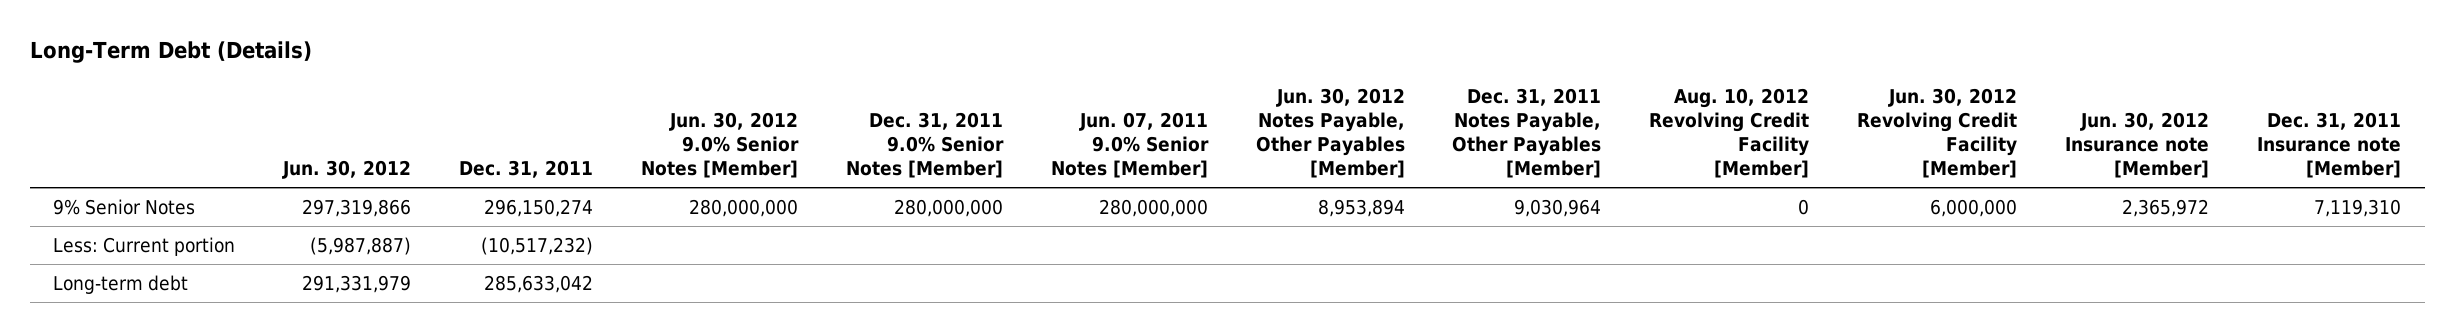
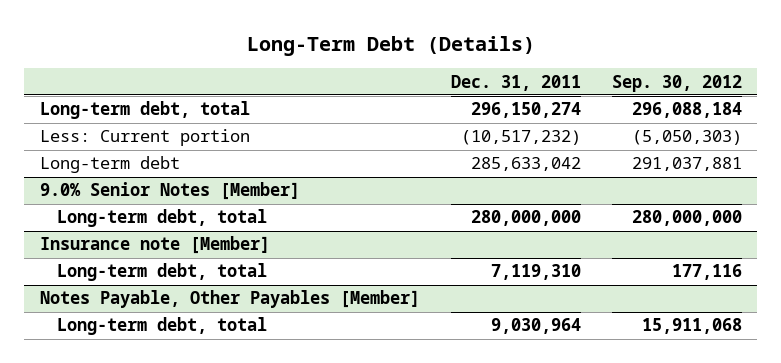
- | Jun. 30, 2012 | Dec. 31, 2011 | Jun. 30, 2012 9.0% Senior Notes [Member] | Dec. 31, 2011 9.0% Senior Notes [Member] | Jun. 07, 2011 9.0% Senior Notes [Member] | Jun. 30, 2012 Notes Payable, Other Payables [Member] | Dec. 31, 2011 Notes Payable, Other Payables [Member] | Aug. 10, 2012 Revolving Credit Facility [Member] | Jun. 30, 2012 Revolving Credit Facility [Member] | Jun. 30, 2012 Insurance note [Member] | Dec. 31, 2011 Insurance note [Member]
+ | Dec. 31, 2011 | Sep. 30, 2012
- 9% Senior Notes | 297,319,866 | 296,150,274 | 280,000,000 | 280,000,000 | 280,000,000 | 8,953,894 | 9,030,964 | 0 | 6,000,000 | 2,365,972 | 7,119,310
+ Long-term debt, total | 296,150,274 | 296,088,184
+ 9.0% Senior Notes [Member]
+ Long-term debt, total | 280,000,000 | 280,000,000
+ Insurance note [Member]
+ Long-term debt, total | 7,119,310 | 177,116
+ Notes Payable, Other Payables [Member]
+ Long-term debt, total | 9,030,964 | 15,911,068

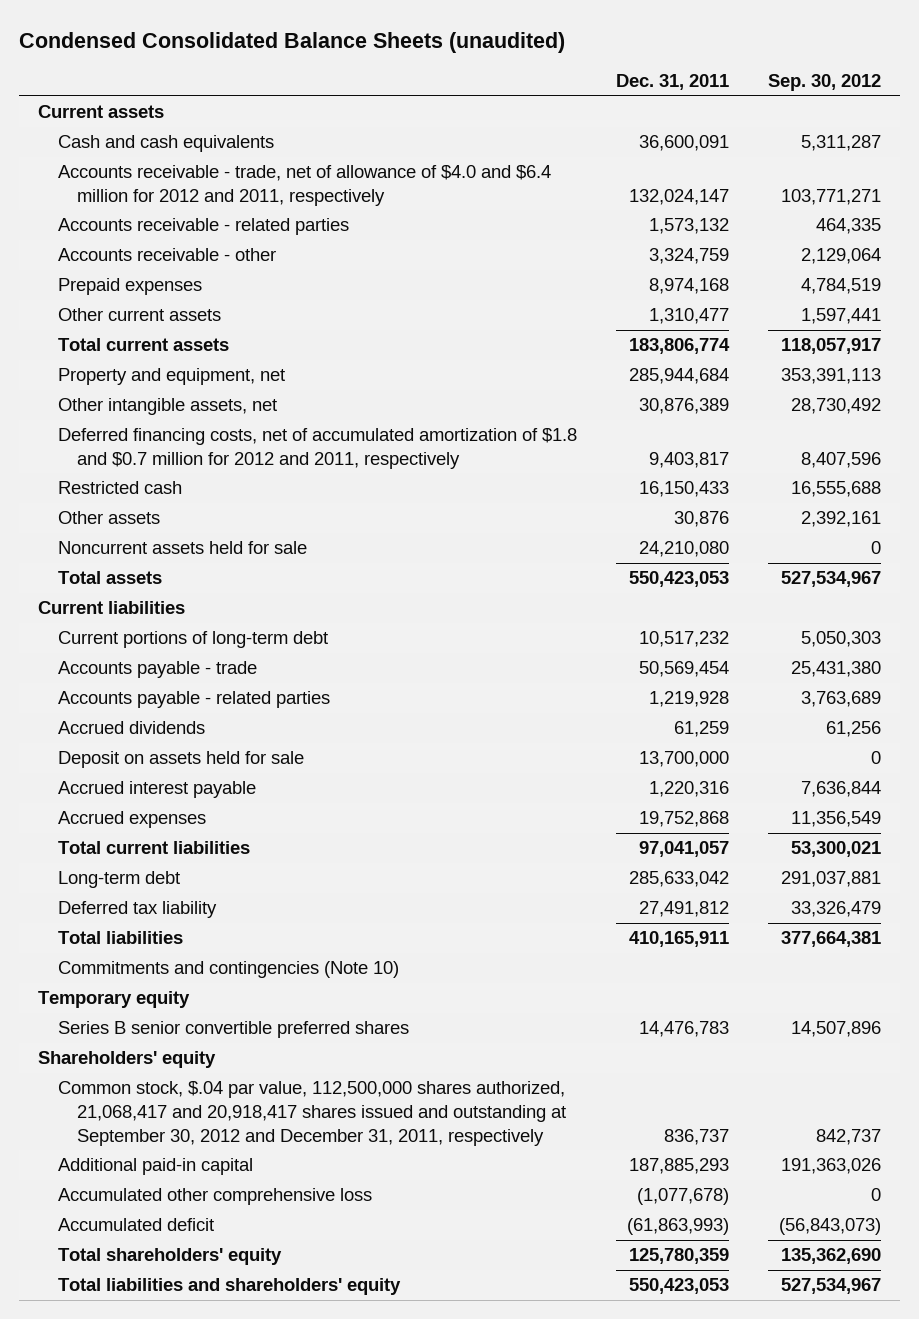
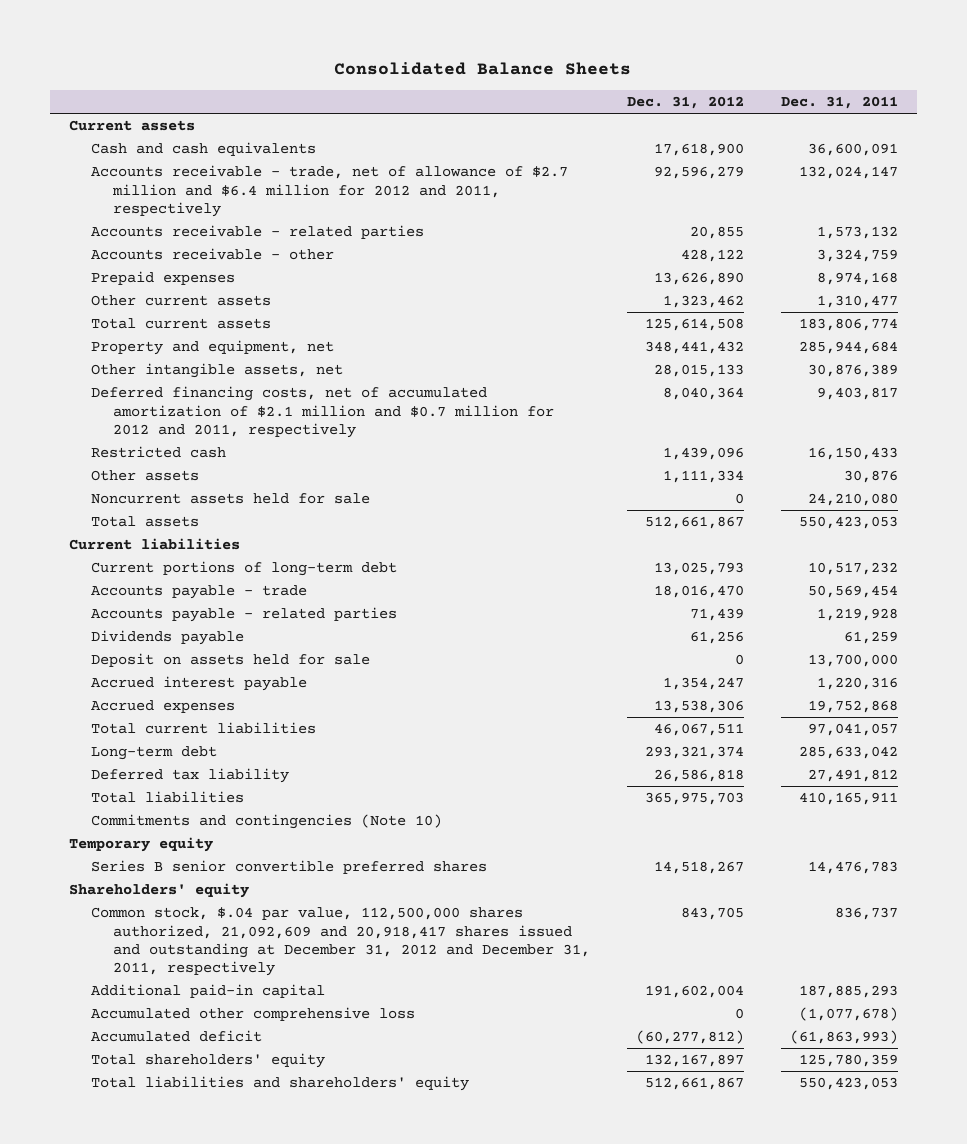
- Condensed Consolidated Balance Sheets (unaudited)
+ Consolidated Balance Sheets
- | Dec. 31, 2011 | Sep. 30, 2012
+ | Dec. 31, 2012 | Dec. 31, 2011
- Accounts receivable - trade, net of allowance of $4.0 and $6.4 million for 2012 and 2011, respectively | 132,024,147 | 103,771,271
+ Accounts receivable - trade, net of allowance of $2.7 million and $6.4 million for 2012 and 2011, respectively | 92,596,279 | 132,024,147
- Deferred financing costs, net of accumulated amortization of $1.8 and $0.7 million for 2012 and 2011, respectively | 9,403,817 | 8,407,596
+ Deferred financing costs, net of accumulated amortization of $2.1 million and $0.7 million for 2012 and 2011, respectively | 8,040,364 | 9,403,817
- Accrued dividends | 61,259 | 61,256
+ Dividends payable | 61,256 | 61,259
- Common stock, $.04 par value, 112,500,000 shares authorized, 21,068,417 and 20,918,417 shares issued and outstanding at September 30, 2012 and December 31, 2011, respectively | 836,737 | 842,737
+ Common stock, $.04 par value, 112,500,000 shares authorized, 21,092,609 and 20,918,417 shares issued and outstanding at December 31, 2012 and December 31, 2011, respectively | 843,705 | 836,737

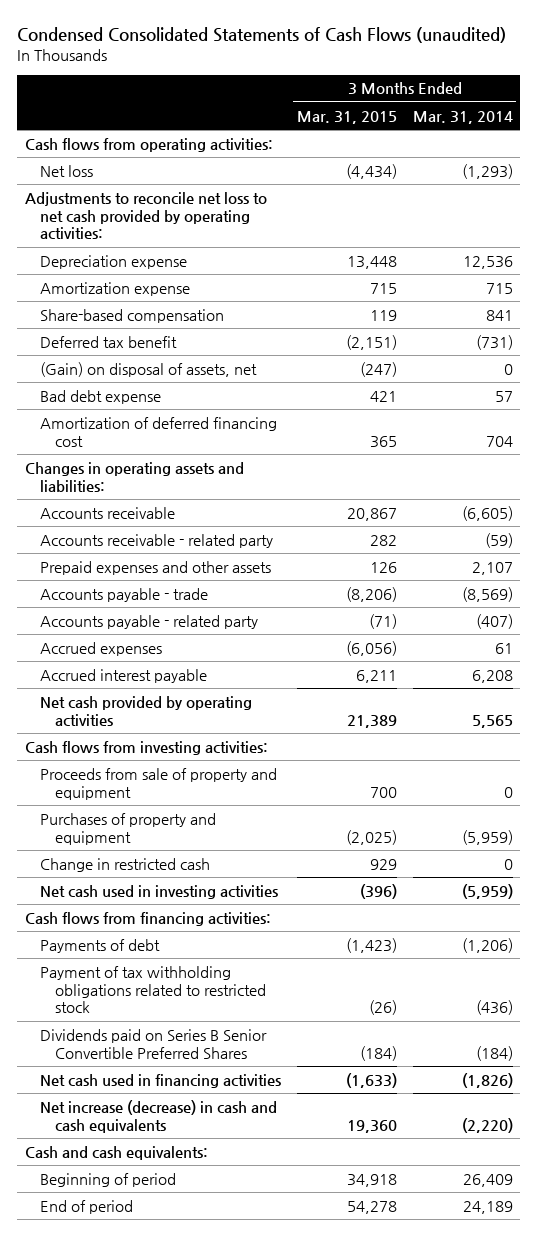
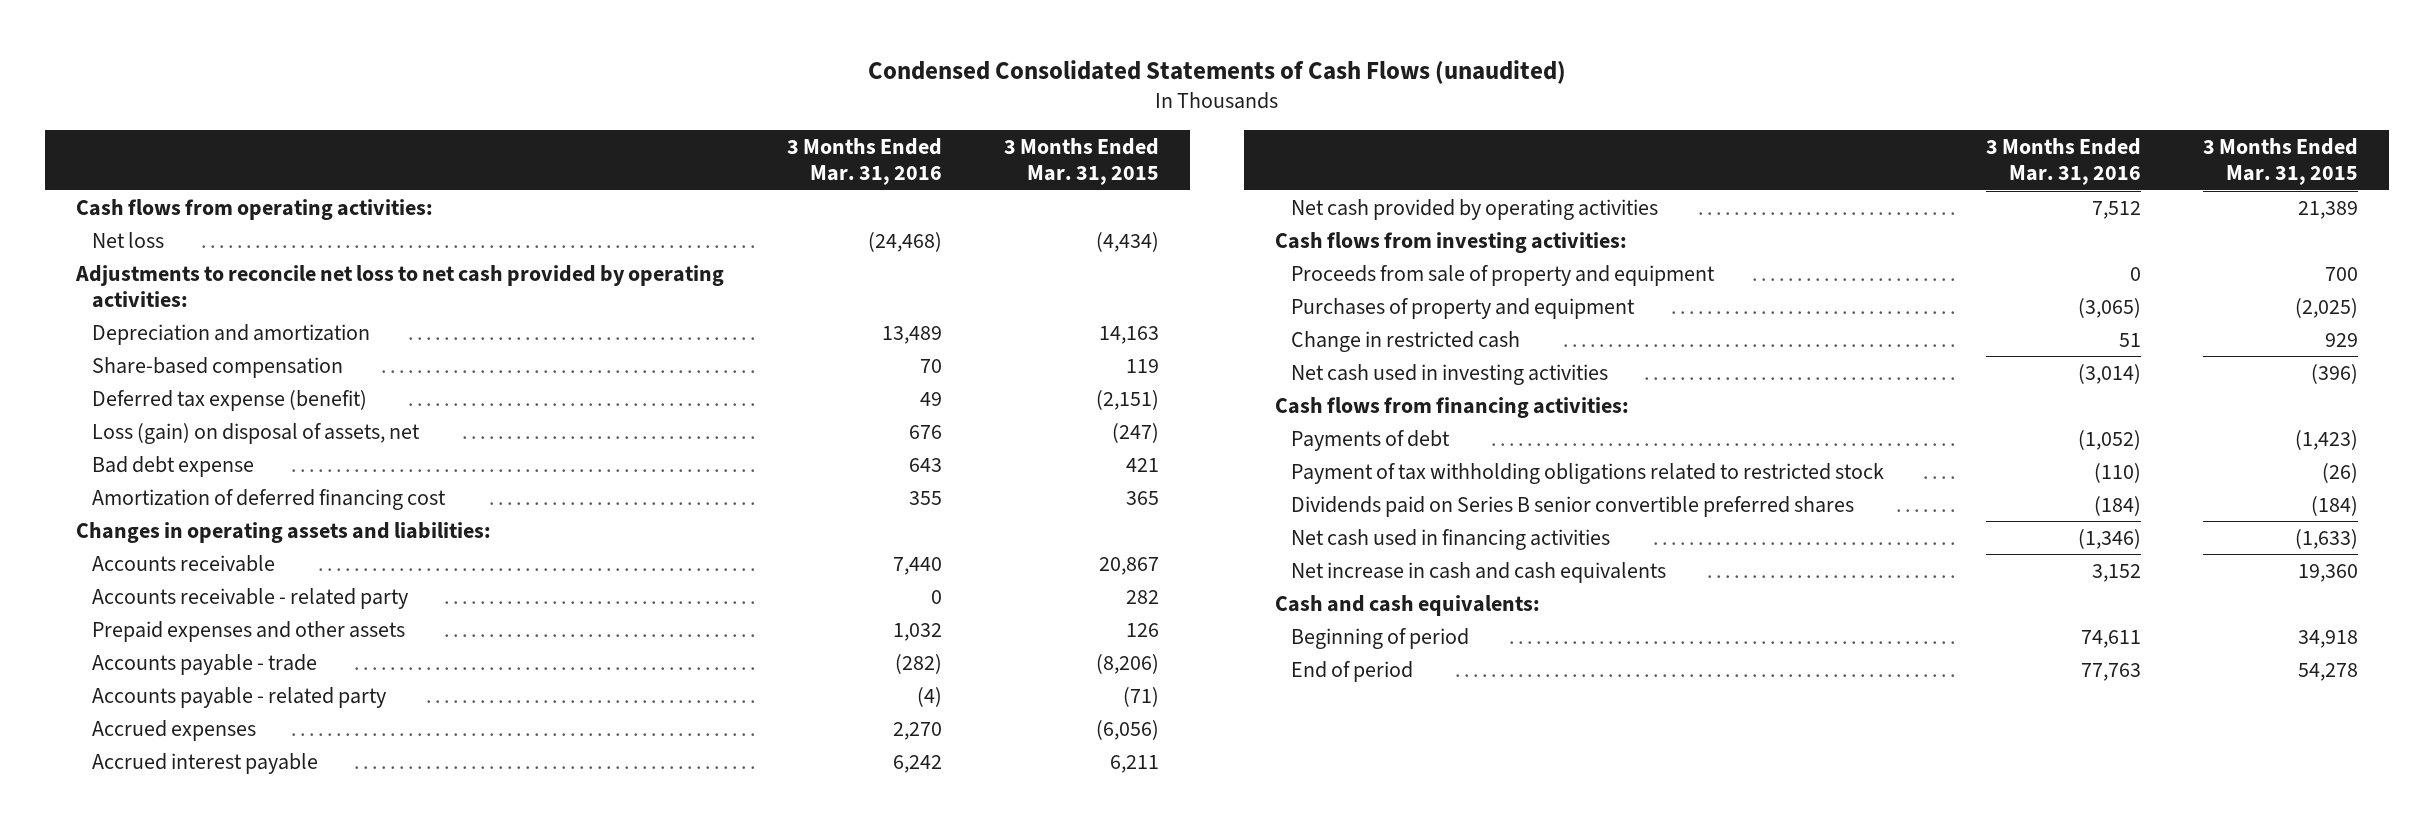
- | 3 Months Ended Mar. 31, 2015 | 3 Months Ended Mar. 31, 2014
+ | 3 Months Ended Mar. 31, 2016 | 3 Months Ended Mar. 31, 2015
- Depreciation expense | 13,448 | 12,536
- Amortization expense | 715 | 715
+ Depreciation and amortization | 13,489 | 14,163
- Deferred tax benefit | (2,151) | (731)
- (Gain) on disposal of assets, net | (247) | 0
+ Deferred tax expense (benefit) | 49 | (2,151)
+ Loss (gain) on disposal of assets, net | 676 | (247)
- Dividends paid on Series B Senior Convertible Preferred Shares | (184) | (184)
+ Dividends paid on Series B senior convertible preferred shares | (184) | (184)
- Net increase (decrease) in cash and cash equivalents | 19,360 | (2,220)
+ Net increase in cash and cash equivalents | 3,152 | 19,360

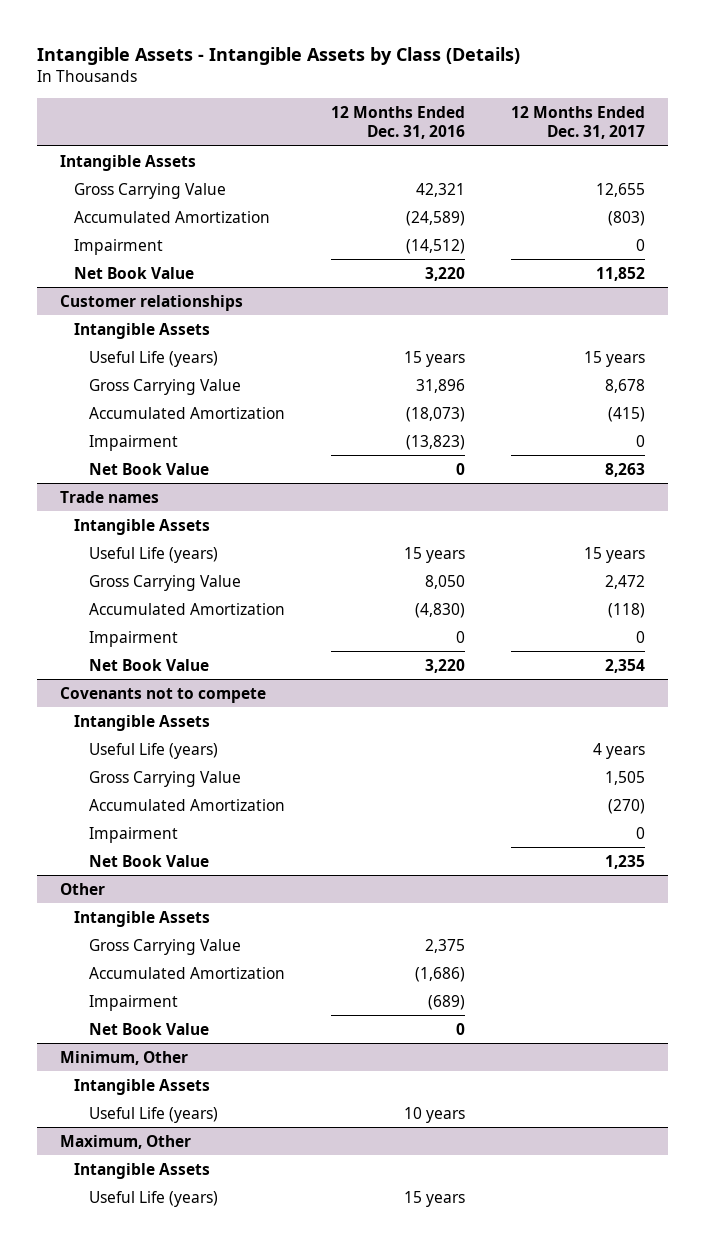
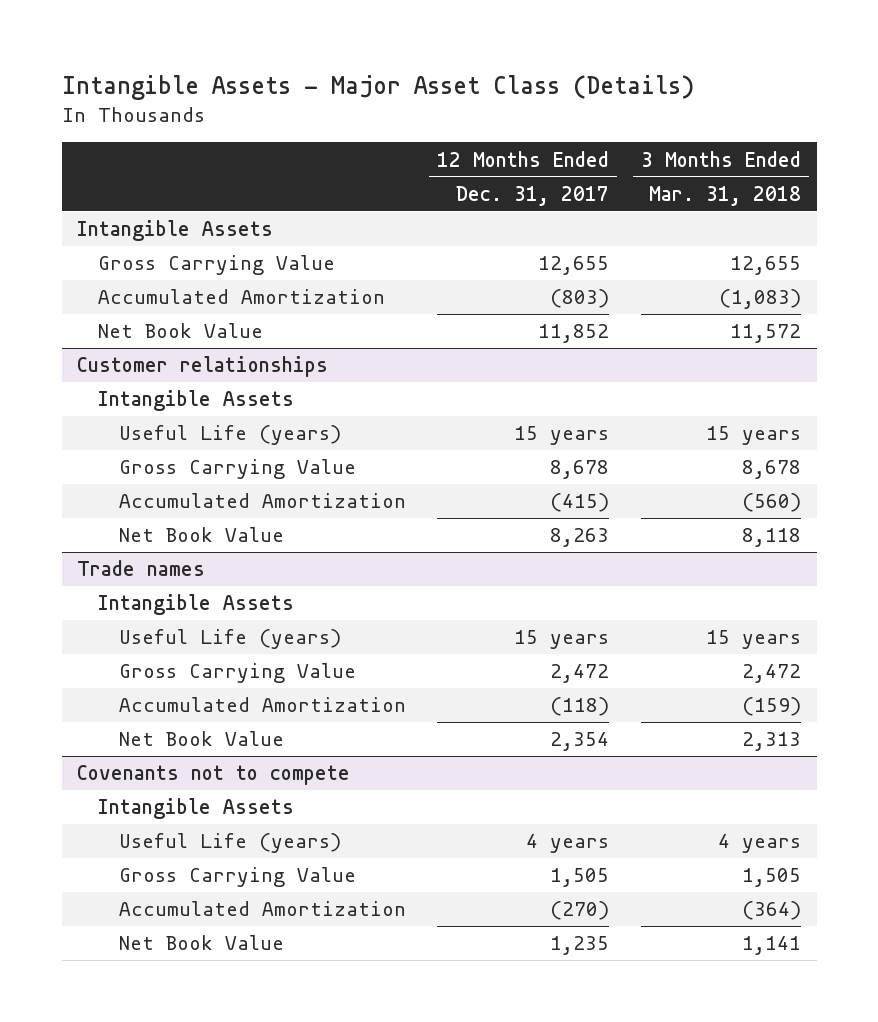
- Intangible Assets - Intangible Assets by Class (Details)
+ Intangible Assets - Major Asset Class (Details)
- | 12 Months Ended Dec. 31, 2016 | 12 Months Ended Dec. 31, 2017
+ | 12 Months Ended Dec. 31, 2017 | 3 Months Ended Mar. 31, 2018
- Impairment | (14,512) | 0
@ Customer relationships
- Impairment | (13,823) | 0
@ Trade names
- Impairment | 0 | 0
@ Covenants not to compete
- Impairment | | 0
- Other
- Intangible Assets
- Gross Carrying Value | 2,375 |
- Accumulated Amortization | (1,686) |
- Impairment | (689) |
- Net Book Value | 0 |
- Minimum, Other
- Intangible Assets
- Useful Life (years) | 10 years |
- Maximum, Other
- Intangible Assets
- Useful Life (years) | 15 years |

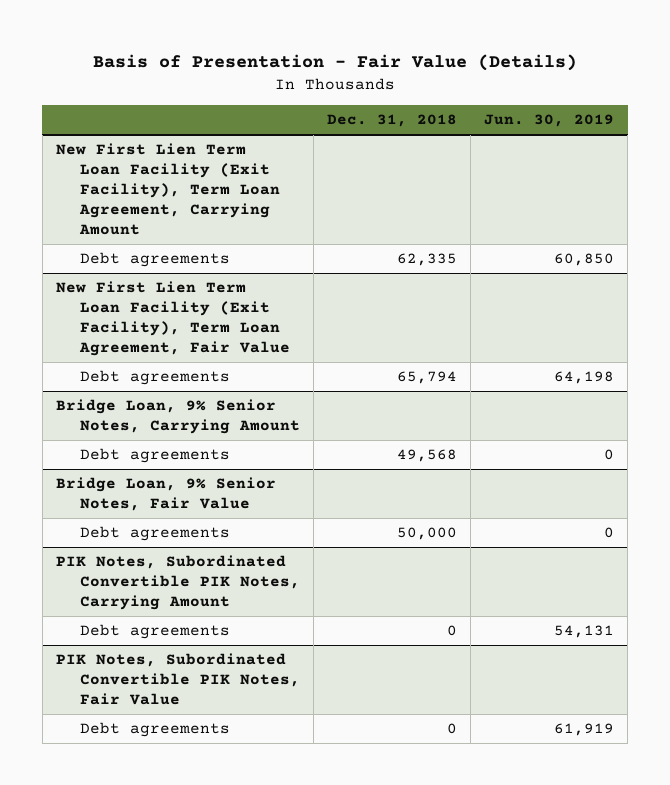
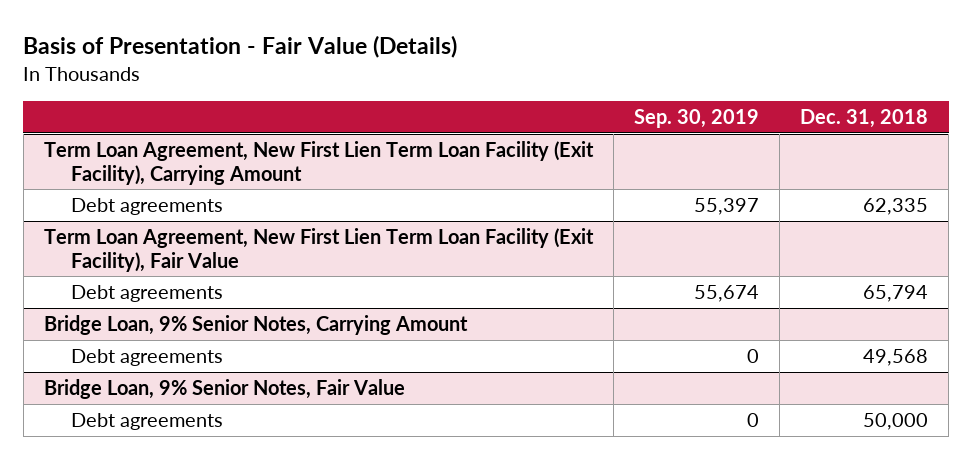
- | Dec. 31, 2018 | Jun. 30, 2019
+ | Sep. 30, 2019 | Dec. 31, 2018
- New First Lien Term Loan Facility (Exit Facility), Term Loan Agreement, Carrying Amount
+ Term Loan Agreement, New First Lien Term Loan Facility (Exit Facility), Carrying Amount
- New First Lien Term Loan Facility (Exit Facility), Term Loan Agreement, Fair Value
+ Term Loan Agreement, New First Lien Term Loan Facility (Exit Facility), Fair Value
- PIK Notes, Subordinated Convertible PIK Notes, Carrying Amount
- Debt agreements | 0 | 54,131
- PIK Notes, Subordinated Convertible PIK Notes, Fair Value
- Debt agreements | 0 | 61,919

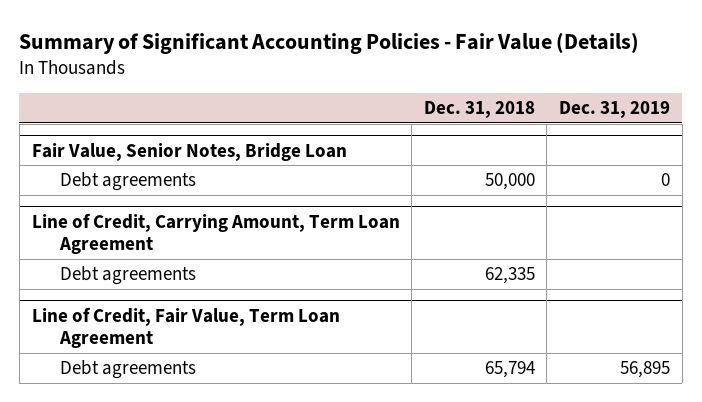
- Basis of Presentation - Fair Value (Details)
+ Summary of Significant Accounting Policies - Fair Value (Details)
- | Sep. 30, 2019 | Dec. 31, 2018
+ | Dec. 31, 2018 | Dec. 31, 2019
- Term Loan Agreement, New First Lien Term Loan Facility (Exit Facility), Carrying Amount
+ Fair Value, Senior Notes, Bridge Loan
+ Debt agreements | 50,000 | 0
+ Line of Credit, Carrying Amount, Term Loan Agreement
- Term Loan Agreement, New First Lien Term Loan Facility (Exit Facility), Fair Value
+ Line of Credit, Fair Value, Term Loan Agreement
- Bridge Loan, 9% Senior Notes, Carrying Amount
- Debt agreements | 0 | 49,568
- Bridge Loan, 9% Senior Notes, Fair Value
- Debt agreements | 0 | 50,000

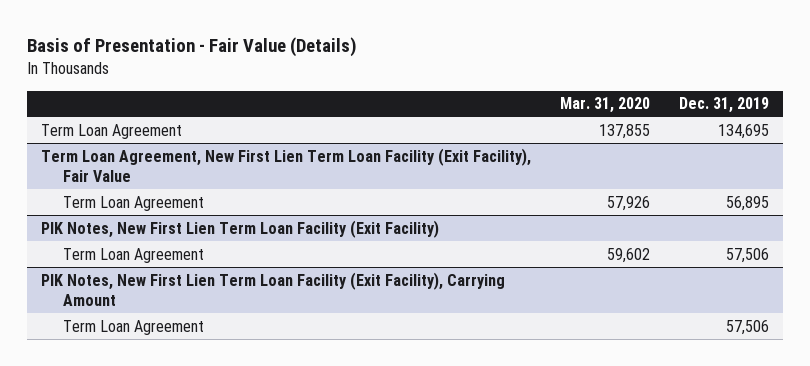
- Summary of Significant Accounting Policies - Fair Value (Details)
+ Basis of Presentation - Fair Value (Details)
- | Dec. 31, 2018 | Dec. 31, 2019
+ | Mar. 31, 2020 | Dec. 31, 2019
- Fair Value, Senior Notes, Bridge Loan
- Debt agreements | 50,000 | 0
- Line of Credit, Carrying Amount, Term Loan Agreement
- Debt agreements | 62,335 |
- Line of Credit, Fair Value, Term Loan Agreement
- Debt agreements | 65,794 | 56,895
+ Term Loan Agreement | 137,855 | 134,695
+ Term Loan Agreement, New First Lien Term Loan Facility (Exit Facility), Fair Value
+ Term Loan Agreement | 57,926 | 56,895
+ PIK Notes, New First Lien Term Loan Facility (Exit Facility)
+ Term Loan Agreement | 59,602 | 57,506
+ PIK Notes, New First Lien Term Loan Facility (Exit Facility), Carrying Amount
+ Term Loan Agreement | | 57,506

